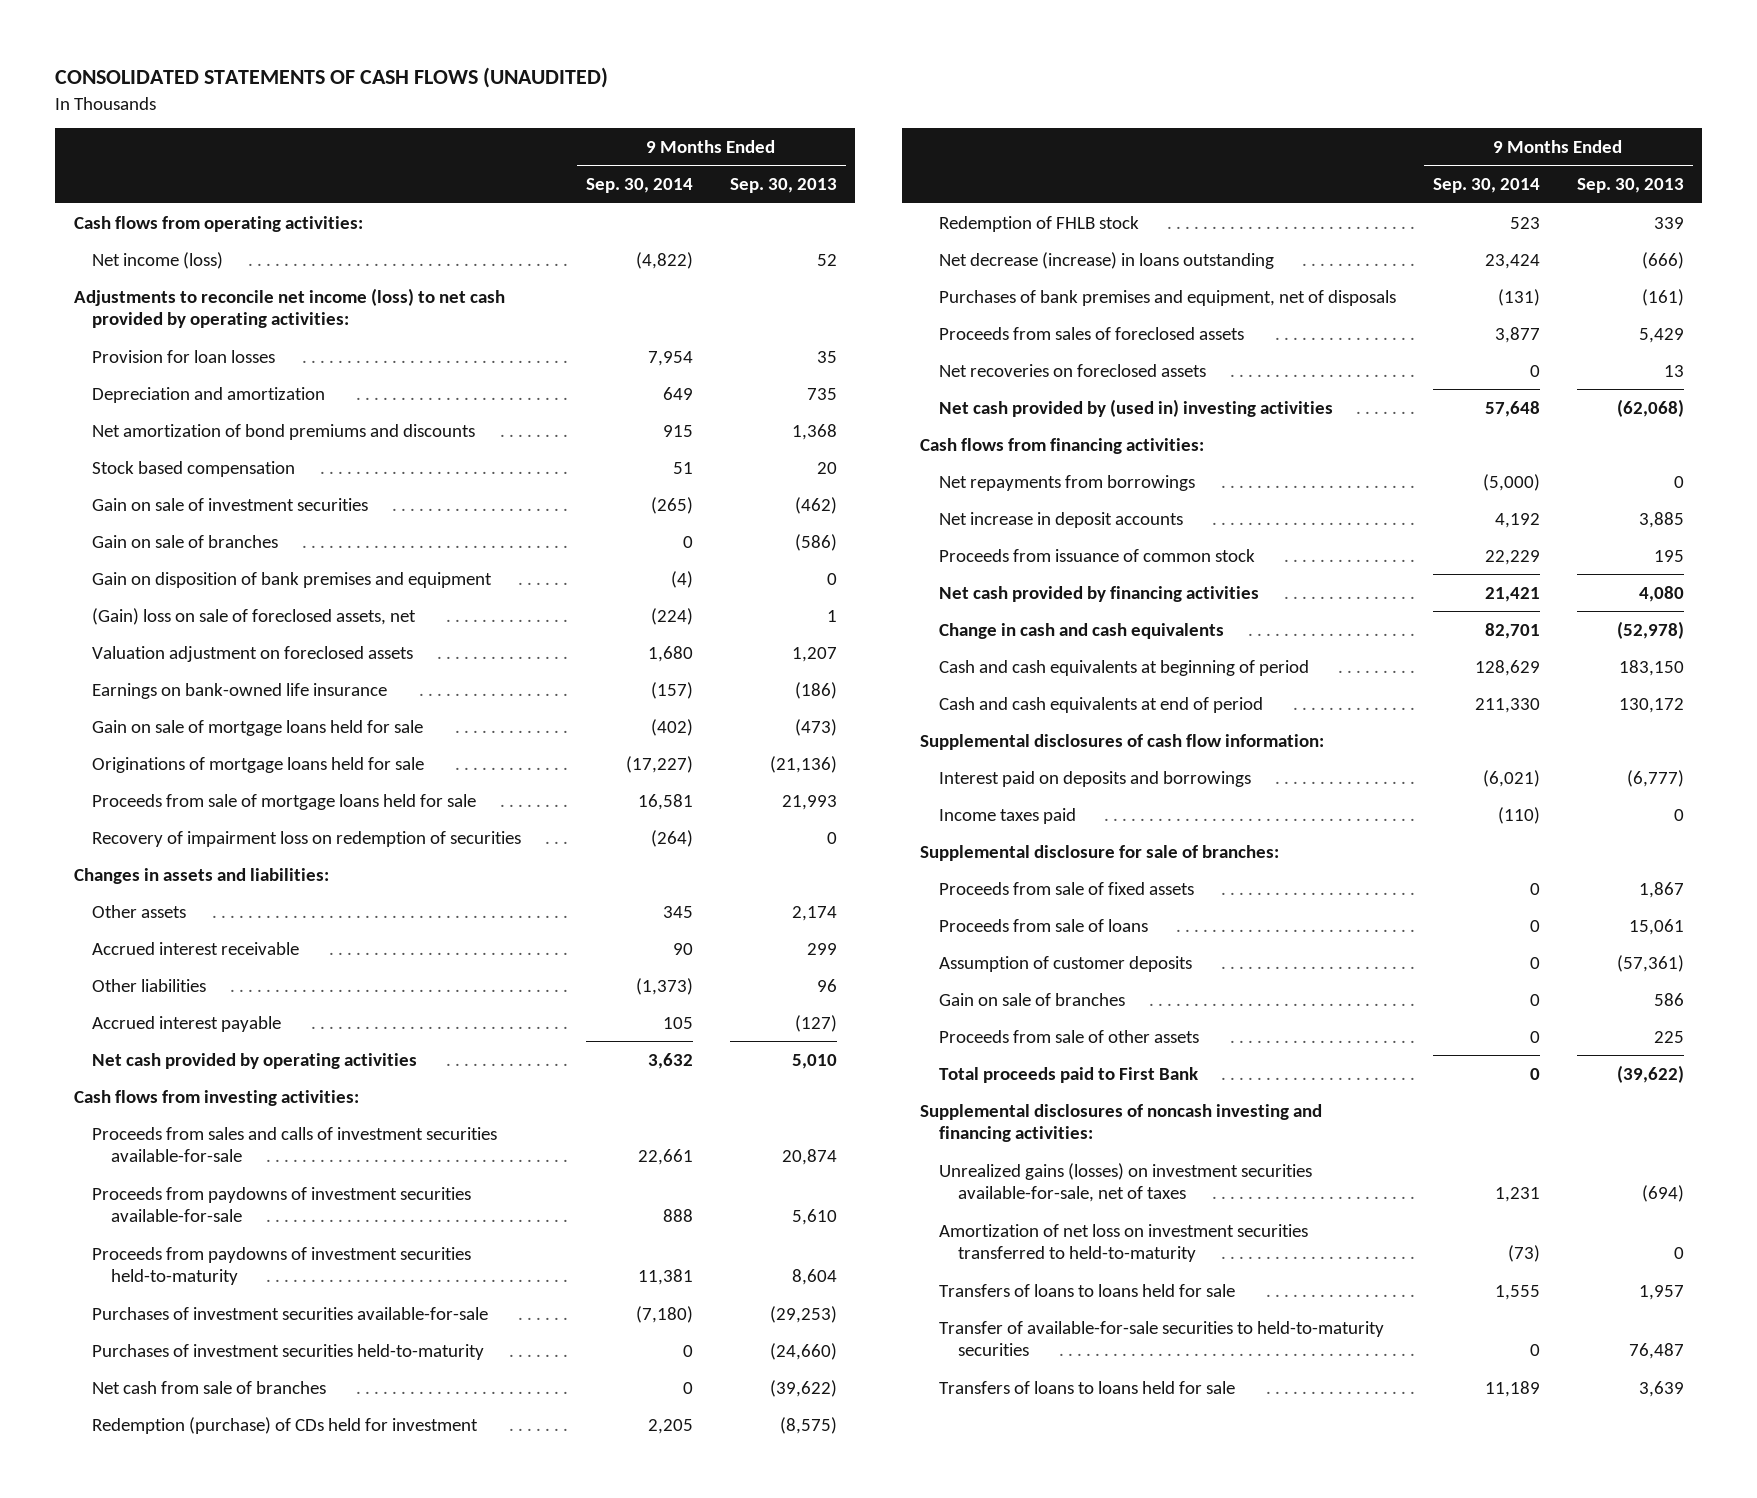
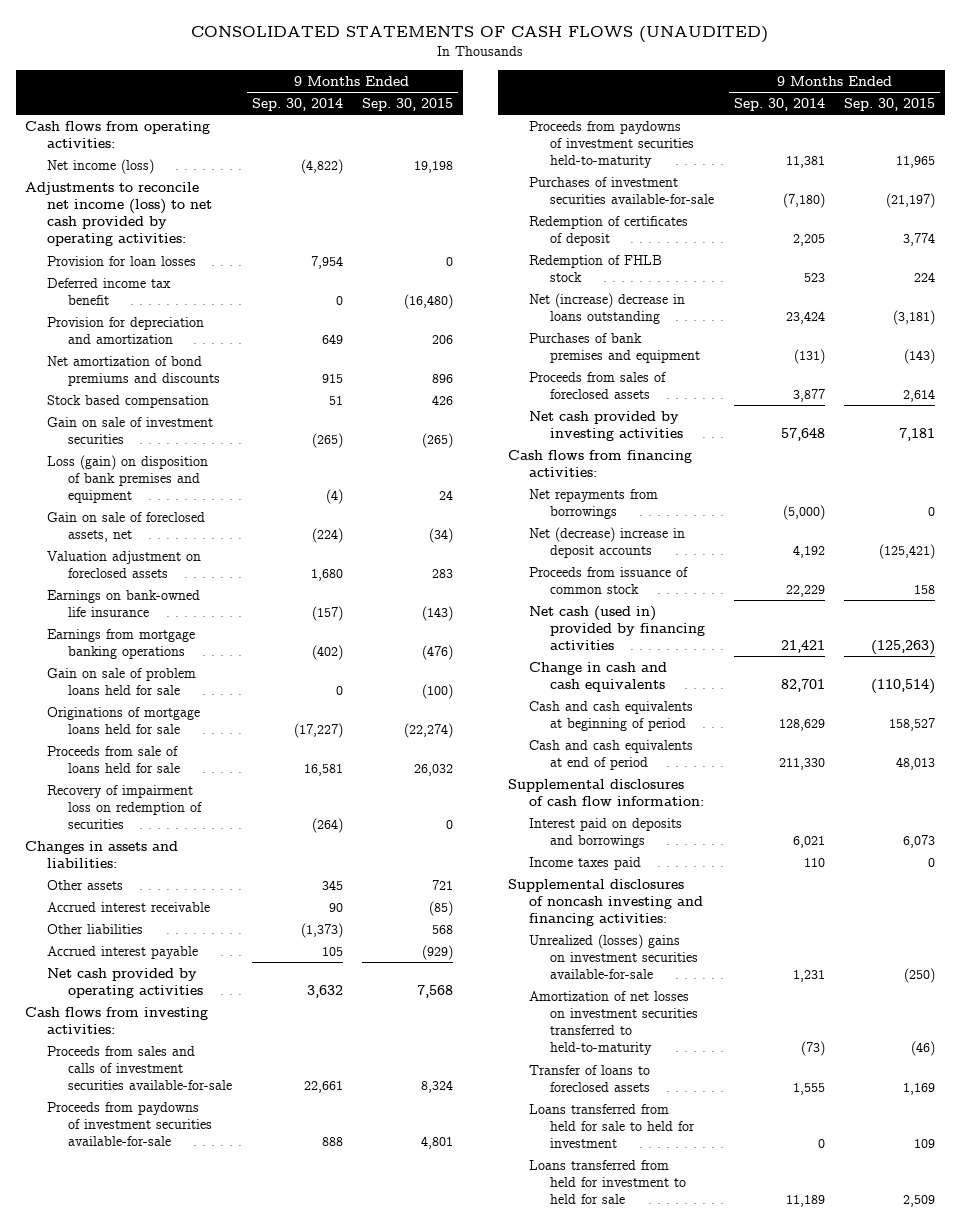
- | 9 Months Ended Sep. 30, 2014 | 9 Months Ended Sep. 30, 2013
+ | 9 Months Ended Sep. 30, 2014 | 9 Months Ended Sep. 30, 2015
- Depreciation and amortization | 649 | 735
+ Deferred income tax benefit | 0 | (16,480)
+ Provision for depreciation and amortization | 649 | 206
- Gain on sale of branches | 0 | (586)
- Gain on disposition of bank premises and equipment | (4) | 0
- (Gain) loss on sale of foreclosed assets, net | (224) | 1
+ Loss (gain) on disposition of bank premises and equipment | (4) | 24
+ Gain on sale of foreclosed assets, net | (224) | (34)
- Gain on sale of mortgage loans held for sale | (402) | (473)
+ Earnings from mortgage banking operations | (402) | (476)
+ Gain on sale of problem loans held for sale | 0 | (100)
- Proceeds from sale of mortgage loans held for sale | 16,581 | 21,993
+ Proceeds from sale of loans held for sale | 16,581 | 26,032
- Purchases of investment securities held-to-maturity | 0 | (24,660)
- Net cash from sale of branches | 0 | (39,622)
- Redemption (purchase) of CDs held for investment | 2,205 | (8,575)
+ Redemption of certificates of deposit | 2,205 | 3,774
- Net decrease (increase) in loans outstanding | 23,424 | (666)
- Purchases of bank premises and equipment, net of disposals | (131) | (161)
+ Net (increase) decrease in loans outstanding | 23,424 | (3,181)
+ Purchases of bank premises and equipment | (131) | (143)
- Net recoveries on foreclosed assets | 0 | 13
- Net cash provided by (used in) investing activities | 57,648 | (62,068)
+ Net cash provided by investing activities | 57,648 | 7,181
- Net increase in deposit accounts | 4,192 | 3,885
+ Net (decrease) increase in deposit accounts | 4,192 | (125,421)
- Net cash provided by financing activities | 21,421 | 4,080
+ Net cash (used in) provided by financing activities | 21,421 | (125,263)
- Interest paid on deposits and borrowings | (6,021) | (6,777)
- Income taxes paid | (110) | 0
- Supplemental disclosure for sale of branches:
- Proceeds from sale of fixed assets | 0 | 1,867
- Proceeds from sale of loans | 0 | 15,061
- Assumption of customer deposits | 0 | (57,361)
- Gain on sale of branches | 0 | 586
- Proceeds from sale of other assets | 0 | 225
- Total proceeds paid to First Bank | 0 | (39,622)
+ Interest paid on deposits and borrowings | 6,021 | 6,073
+ Income taxes paid | 110 | 0
- Unrealized gains (losses) on investment securities available-for-sale, net of taxes | 1,231 | (694)
- Amortization of net loss on investment securities transferred to held-to-maturity | (73) | 0
- Transfers of loans to loans held for sale | 1,555 | 1,957
- Transfer of available-for-sale securities to held-to-maturity securities | 0 | 76,487
- Transfers of loans to loans held for sale | 11,189 | 3,639
+ Unrealized (losses) gains on investment securities available-for-sale | 1,231 | (250)
+ Amortization of net losses on investment securities transferred to held-to-maturity | (73) | (46)
+ Transfer of loans to foreclosed assets | 1,555 | 1,169
+ Loans transferred from held for sale to held for investment | 0 | 109
+ Loans transferred from held for investment to held for sale | 11,189 | 2,509

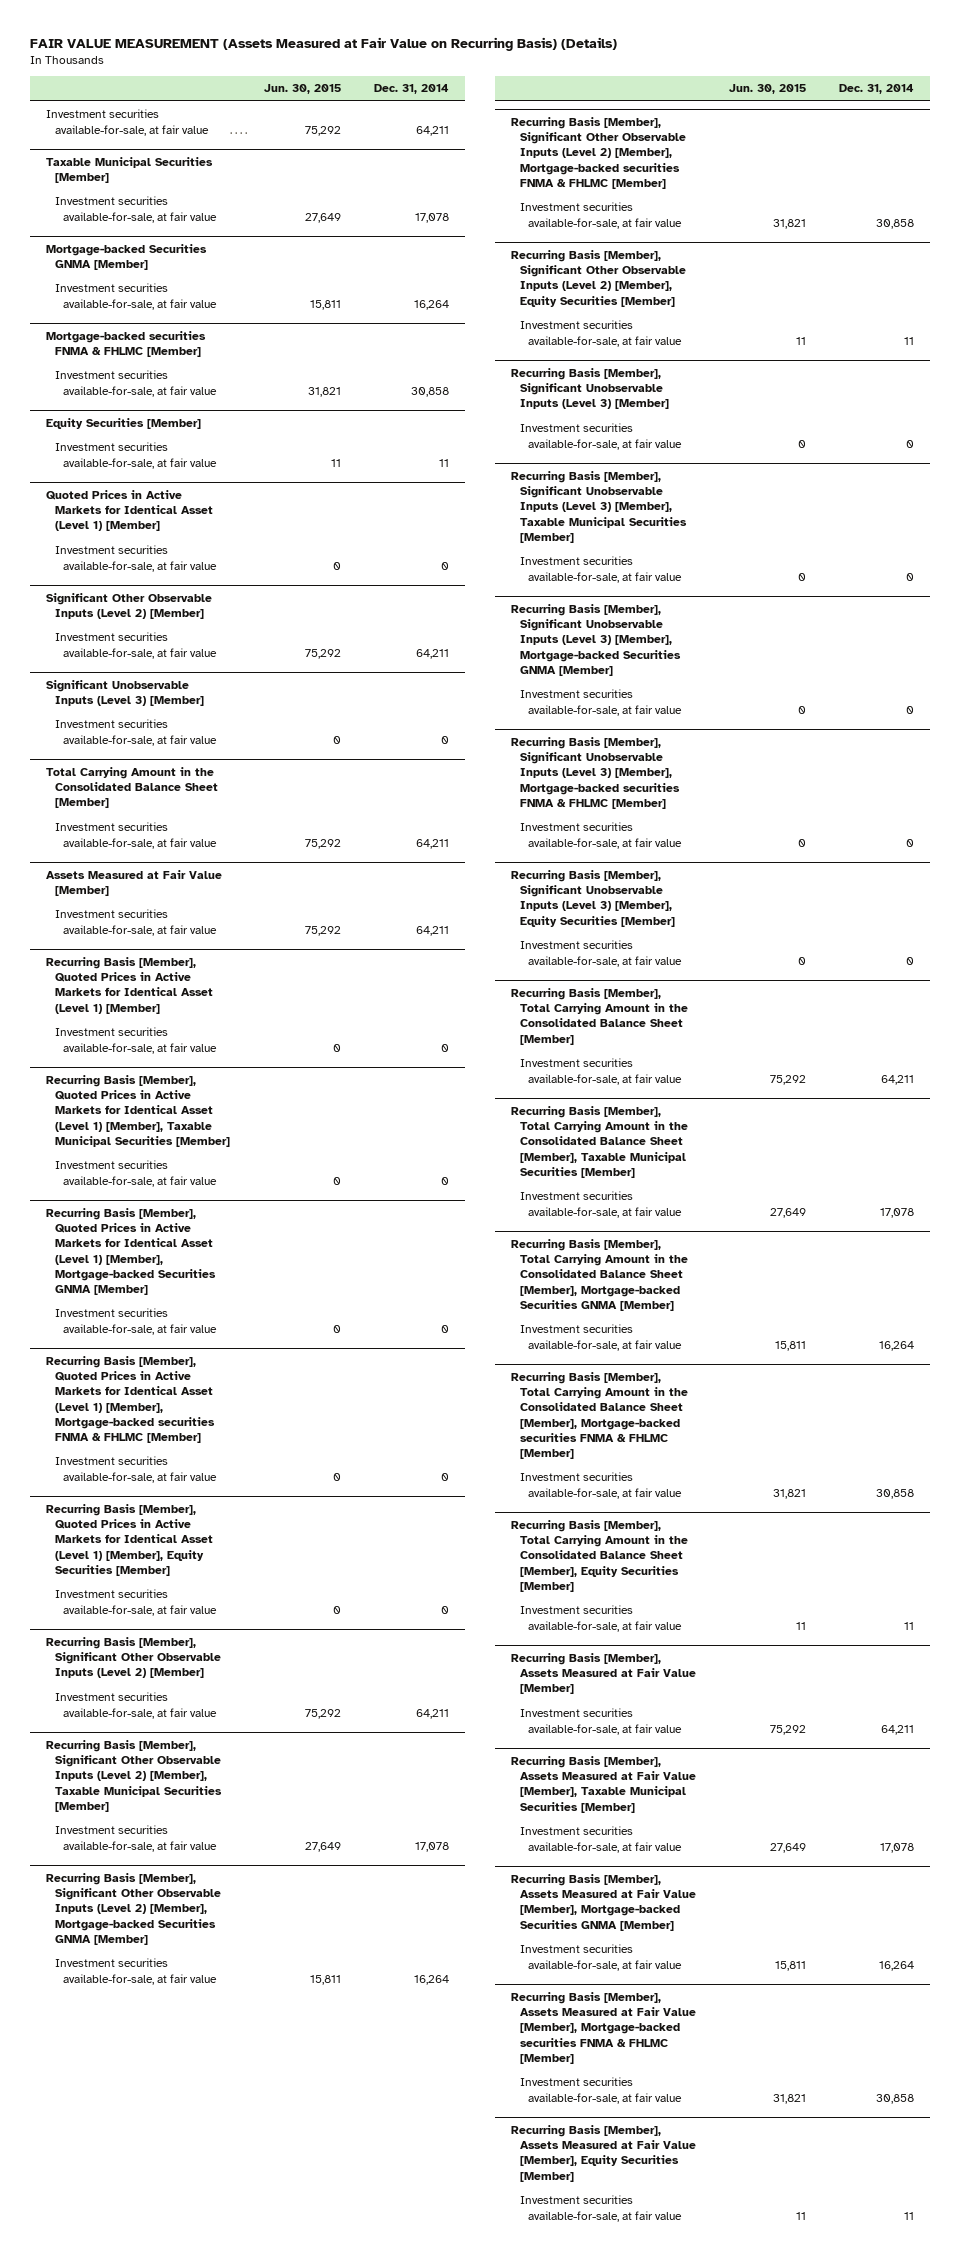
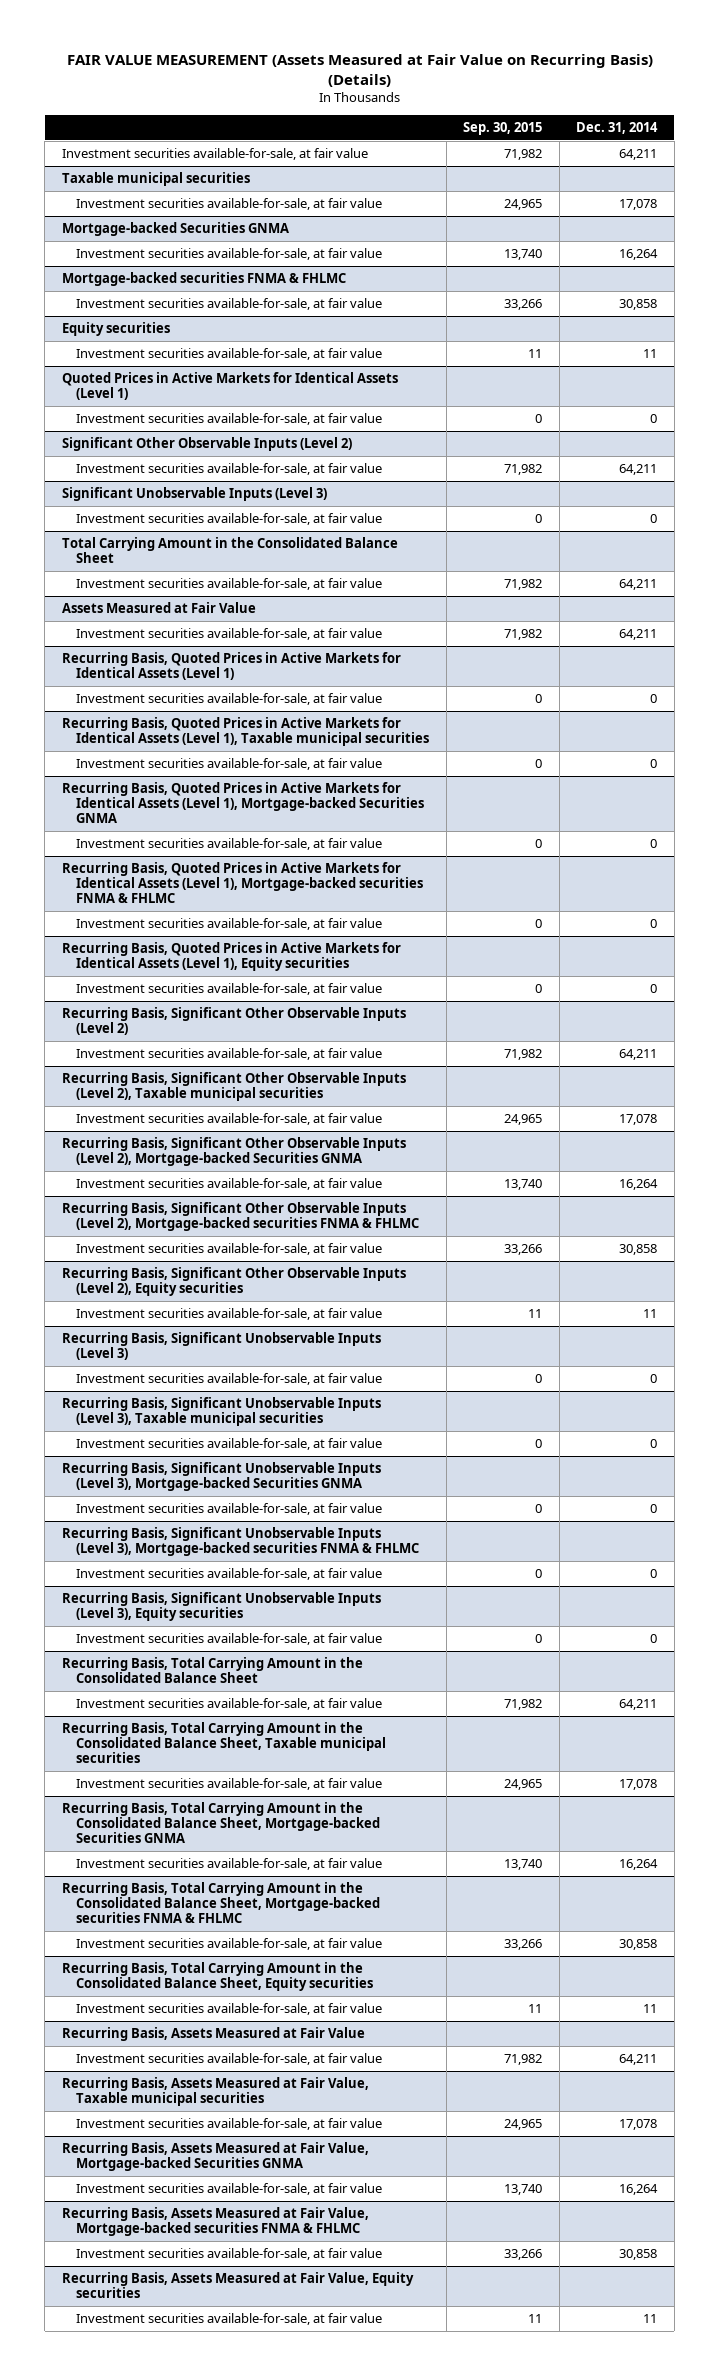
- | Jun. 30, 2015 | Dec. 31, 2014
+ | Sep. 30, 2015 | Dec. 31, 2014
- Taxable Municipal Securities [Member]
+ Taxable municipal securities
- Mortgage-backed Securities GNMA [Member]
+ Mortgage-backed Securities GNMA
- Mortgage-backed securities FNMA & FHLMC [Member]
+ Mortgage-backed securities FNMA & FHLMC
- Equity Securities [Member]
+ Equity securities
- Quoted Prices in Active Markets for Identical Asset (Level 1) [Member]
+ Quoted Prices in Active Markets for Identical Assets (Level 1)
- Significant Other Observable Inputs (Level 2) [Member]
+ Significant Other Observable Inputs (Level 2)
- Significant Unobservable Inputs (Level 3) [Member]
+ Significant Unobservable Inputs (Level 3)
- Total Carrying Amount in the Consolidated Balance Sheet [Member]
+ Total Carrying Amount in the Consolidated Balance Sheet
- Assets Measured at Fair Value [Member]
+ Assets Measured at Fair Value
- Recurring Basis [Member], Quoted Prices in Active Markets for Identical Asset (Level 1) [Member]
+ Recurring Basis, Quoted Prices in Active Markets for Identical Assets (Level 1)
- Recurring Basis [Member], Quoted Prices in Active Markets for Identical Asset (Level 1) [Member], Taxable Municipal Securities [Member]
+ Recurring Basis, Quoted Prices in Active Markets for Identical Assets (Level 1), Taxable municipal securities
- Recurring Basis [Member], Quoted Prices in Active Markets for Identical Asset (Level 1) [Member], Mortgage-backed Securities GNMA [Member]
+ Recurring Basis, Quoted Prices in Active Markets for Identical Assets (Level 1), Mortgage-backed Securities GNMA
- Recurring Basis [Member], Quoted Prices in Active Markets for Identical Asset (Level 1) [Member], Mortgage-backed securities FNMA & FHLMC [Member]
+ Recurring Basis, Quoted Prices in Active Markets for Identical Assets (Level 1), Mortgage-backed securities FNMA & FHLMC
- Recurring Basis [Member], Quoted Prices in Active Markets for Identical Asset (Level 1) [Member], Equity Securities [Member]
+ Recurring Basis, Quoted Prices in Active Markets for Identical Assets (Level 1), Equity securities
- Recurring Basis [Member], Significant Other Observable Inputs (Level 2) [Member]
+ Recurring Basis, Significant Other Observable Inputs (Level 2)
- Recurring Basis [Member], Significant Other Observable Inputs (Level 2) [Member], Taxable Municipal Securities [Member]
+ Recurring Basis, Significant Other Observable Inputs (Level 2), Taxable municipal securities
- Recurring Basis [Member], Significant Other Observable Inputs (Level 2) [Member], Mortgage-backed Securities GNMA [Member]
+ Recurring Basis, Significant Other Observable Inputs (Level 2), Mortgage-backed Securities GNMA
- Recurring Basis [Member], Significant Other Observable Inputs (Level 2) [Member], Mortgage-backed securities FNMA & FHLMC [Member]
+ Recurring Basis, Significant Other Observable Inputs (Level 2), Mortgage-backed securities FNMA & FHLMC
- Recurring Basis [Member], Significant Other Observable Inputs (Level 2) [Member], Equity Securities [Member]
+ Recurring Basis, Significant Other Observable Inputs (Level 2), Equity securities
- Recurring Basis [Member], Significant Unobservable Inputs (Level 3) [Member]
+ Recurring Basis, Significant Unobservable Inputs (Level 3)
- Recurring Basis [Member], Significant Unobservable Inputs (Level 3) [Member], Taxable Municipal Securities [Member]
+ Recurring Basis, Significant Unobservable Inputs (Level 3), Taxable municipal securities
- Recurring Basis [Member], Significant Unobservable Inputs (Level 3) [Member], Mortgage-backed Securities GNMA [Member]
+ Recurring Basis, Significant Unobservable Inputs (Level 3), Mortgage-backed Securities GNMA
- Recurring Basis [Member], Significant Unobservable Inputs (Level 3) [Member], Mortgage-backed securities FNMA & FHLMC [Member]
+ Recurring Basis, Significant Unobservable Inputs (Level 3), Mortgage-backed securities FNMA & FHLMC
- Recurring Basis [Member], Significant Unobservable Inputs (Level 3) [Member], Equity Securities [Member]
+ Recurring Basis, Significant Unobservable Inputs (Level 3), Equity securities
- Recurring Basis [Member], Total Carrying Amount in the Consolidated Balance Sheet [Member]
+ Recurring Basis, Total Carrying Amount in the Consolidated Balance Sheet
- Recurring Basis [Member], Total Carrying Amount in the Consolidated Balance Sheet [Member], Taxable Municipal Securities [Member]
+ Recurring Basis, Total Carrying Amount in the Consolidated Balance Sheet, Taxable municipal securities
- Recurring Basis [Member], Total Carrying Amount in the Consolidated Balance Sheet [Member], Mortgage-backed Securities GNMA [Member]
+ Recurring Basis, Total Carrying Amount in the Consolidated Balance Sheet, Mortgage-backed Securities GNMA
- Recurring Basis [Member], Total Carrying Amount in the Consolidated Balance Sheet [Member], Mortgage-backed securities FNMA & FHLMC [Member]
+ Recurring Basis, Total Carrying Amount in the Consolidated Balance Sheet, Mortgage-backed securities FNMA & FHLMC
- Recurring Basis [Member], Total Carrying Amount in the Consolidated Balance Sheet [Member], Equity Securities [Member]
+ Recurring Basis, Total Carrying Amount in the Consolidated Balance Sheet, Equity securities
- Recurring Basis [Member], Assets Measured at Fair Value [Member]
+ Recurring Basis, Assets Measured at Fair Value
- Recurring Basis [Member], Assets Measured at Fair Value [Member], Taxable Municipal Securities [Member]
+ Recurring Basis, Assets Measured at Fair Value, Taxable municipal securities
- Recurring Basis [Member], Assets Measured at Fair Value [Member], Mortgage-backed Securities GNMA [Member]
+ Recurring Basis, Assets Measured at Fair Value, Mortgage-backed Securities GNMA
- Recurring Basis [Member], Assets Measured at Fair Value [Member], Mortgage-backed securities FNMA & FHLMC [Member]
+ Recurring Basis, Assets Measured at Fair Value, Mortgage-backed securities FNMA & FHLMC
- Recurring Basis [Member], Assets Measured at Fair Value [Member], Equity Securities [Member]
+ Recurring Basis, Assets Measured at Fair Value, Equity securities

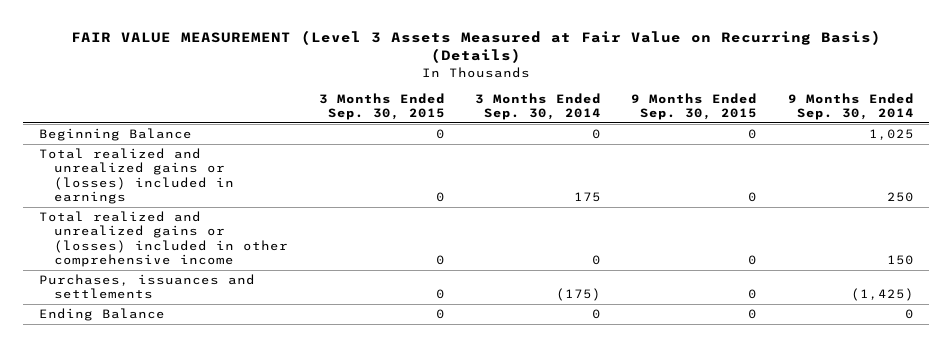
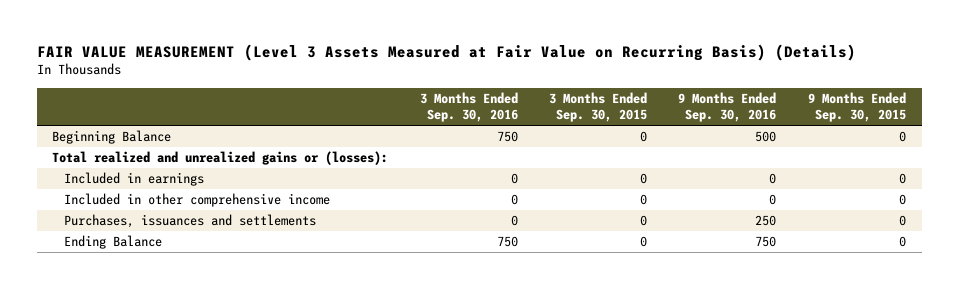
- | 3 Months Ended Sep. 30, 2015 | 3 Months Ended Sep. 30, 2014 | 9 Months Ended Sep. 30, 2015 | 9 Months Ended Sep. 30, 2014
+ | 3 Months Ended Sep. 30, 2016 | 3 Months Ended Sep. 30, 2015 | 9 Months Ended Sep. 30, 2016 | 9 Months Ended Sep. 30, 2015
- Total realized and unrealized gains or (losses) included in earnings | 0 | 175 | 0 | 250
- Total realized and unrealized gains or (losses) included in other comprehensive income | 0 | 0 | 0 | 150
+ Total realized and unrealized gains or (losses):
+ Included in earnings | 0 | 0 | 0 | 0
+ Included in other comprehensive income | 0 | 0 | 0 | 0

